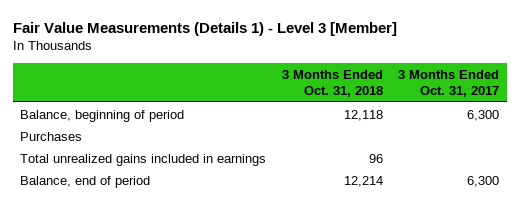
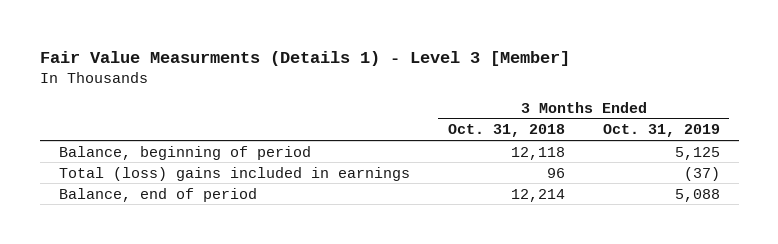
- Fair Value Measurements (Details 1) - Level 3 [Member]
+ Fair Value Measurments (Details 1) - Level 3 [Member]
- | 3 Months Ended Oct. 31, 2018 | 3 Months Ended Oct. 31, 2017
+ | 3 Months Ended Oct. 31, 2018 | 3 Months Ended Oct. 31, 2019
- Purchases
- Total unrealized gains included in earnings | 96 |
+ Total (loss) gains included in earnings | 96 | (37)

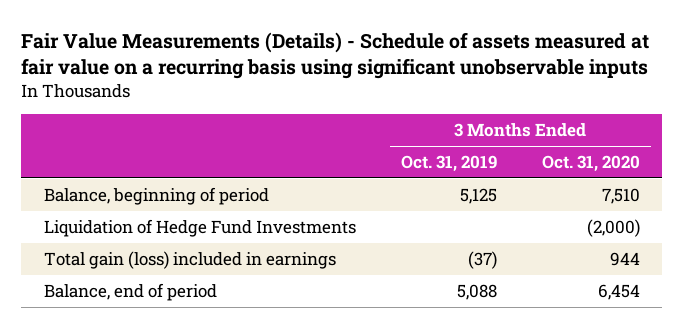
- Fair Value Measurments (Details 1) - Level 3 [Member]
+ Fair Value Measurements (Details) - Schedule of assets measured at fair value on a recurring basis using significant unobservable inputs
- | 3 Months Ended Oct. 31, 2018 | 3 Months Ended Oct. 31, 2019
+ | 3 Months Ended Oct. 31, 2019 | 3 Months Ended Oct. 31, 2020
- Total (loss) gains included in earnings | 96 | (37)
+ Liquidation of Hedge Fund Investments | | (2,000)
+ Total gain (loss) included in earnings | (37) | 944

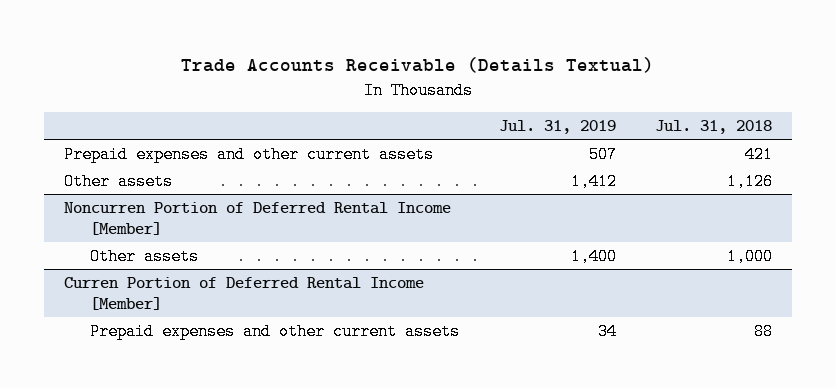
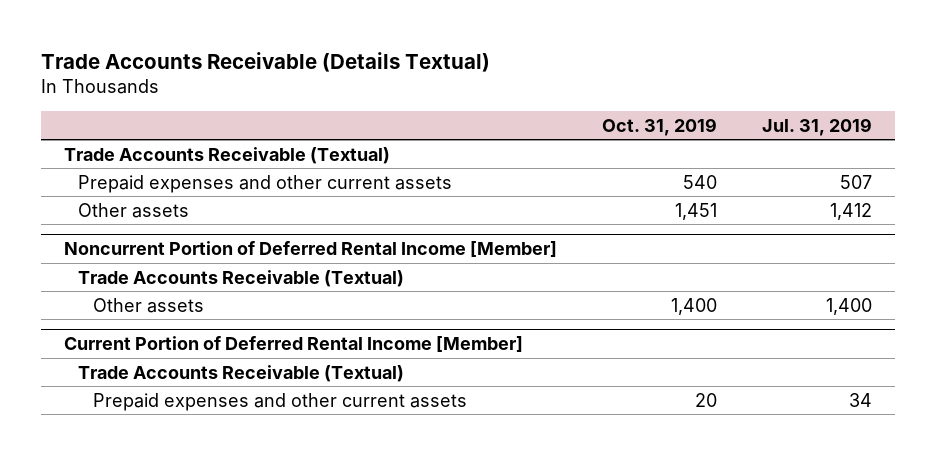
- | Jul. 31, 2019 | Jul. 31, 2018
+ | Oct. 31, 2019 | Jul. 31, 2019
+ Trade Accounts Receivable (Textual)
- Noncurren Portion of Deferred Rental Income [Member]
+ Noncurrent Portion of Deferred Rental Income [Member]
+ Trade Accounts Receivable (Textual)
- Curren Portion of Deferred Rental Income [Member]
+ Current Portion of Deferred Rental Income [Member]
+ Trade Accounts Receivable (Textual)

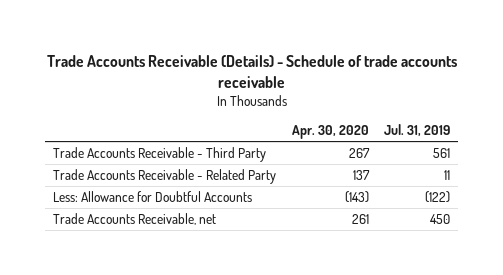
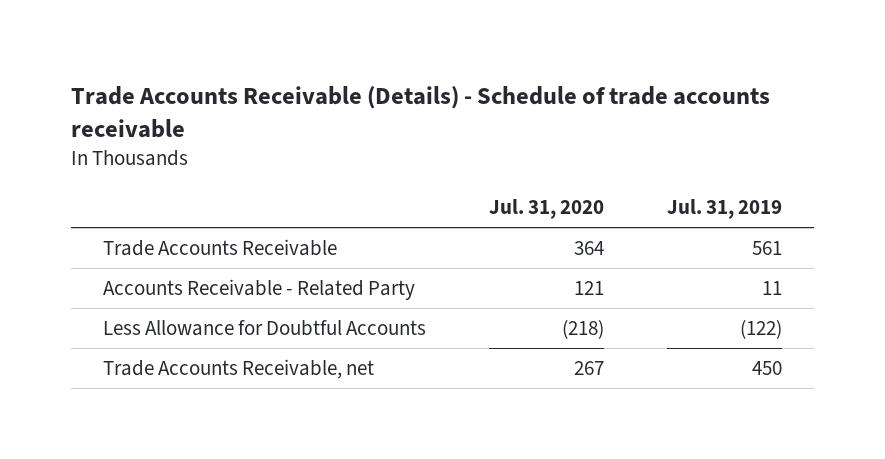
- | Apr. 30, 2020 | Jul. 31, 2019
+ | Jul. 31, 2020 | Jul. 31, 2019
- Trade Accounts Receivable - Third Party | 267 | 561
- Trade Accounts Receivable - Related Party | 137 | 11
- Less: Allowance for Doubtful Accounts | (143) | (122)
+ Trade Accounts Receivable | 364 | 561
+ Accounts Receivable - Related Party | 121 | 11
+ Less Allowance for Doubtful Accounts | (218) | (122)

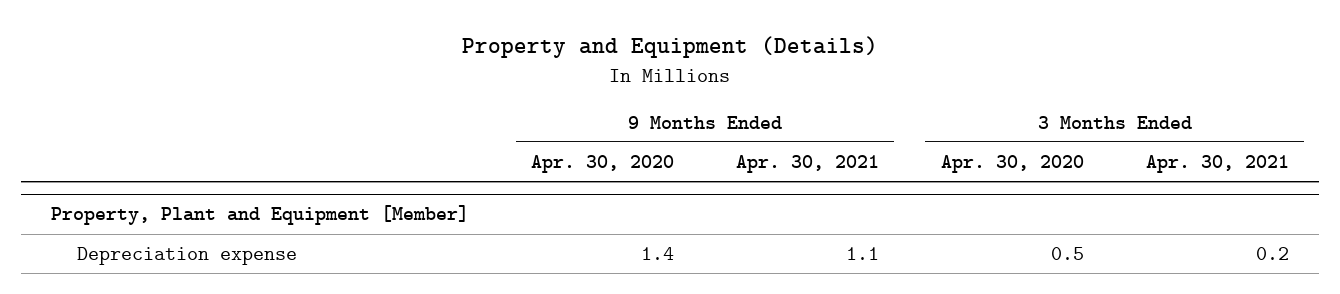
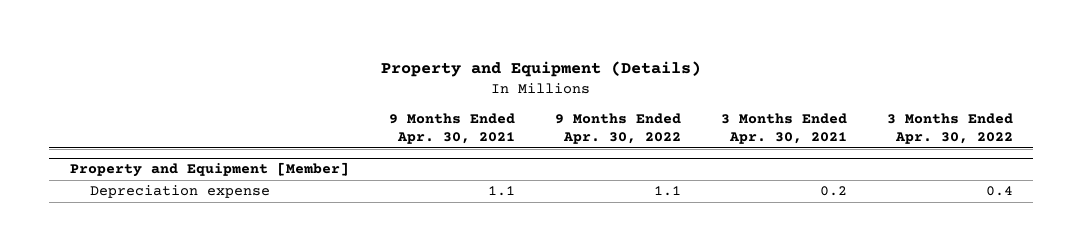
- | 9 Months Ended Apr. 30, 2020 | 9 Months Ended Apr. 30, 2021 | 3 Months Ended Apr. 30, 2020 | 3 Months Ended Apr. 30, 2021
+ | 9 Months Ended Apr. 30, 2021 | 9 Months Ended Apr. 30, 2022 | 3 Months Ended Apr. 30, 2021 | 3 Months Ended Apr. 30, 2022
- Property, Plant and Equipment [Member]
+ Property and Equipment [Member]

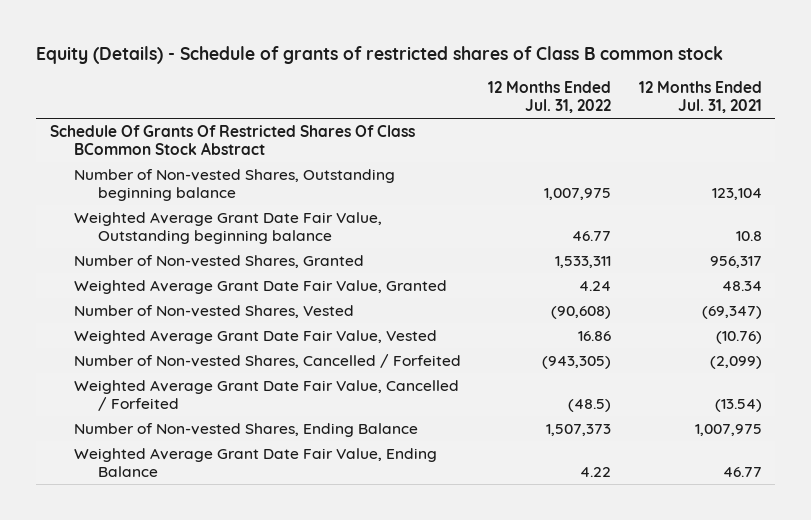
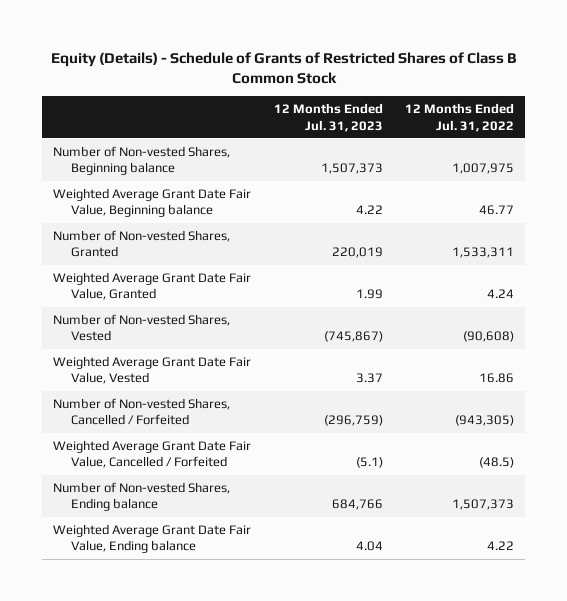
- Equity (Details) - Schedule of grants of restricted shares of Class B common stock
+ Equity (Details) - Schedule of Grants of Restricted Shares of Class B Common Stock
- | 12 Months Ended Jul. 31, 2022 | 12 Months Ended Jul. 31, 2021
+ | 12 Months Ended Jul. 31, 2023 | 12 Months Ended Jul. 31, 2022
- Schedule Of Grants Of Restricted Shares Of Class BCommon Stock Abstract
- Number of Non-vested Shares, Outstanding beginning balance | 1,007,975 | 123,104
- Weighted Average Grant Date Fair Value, Outstanding beginning balance | 46.77 | 10.8
+ Number of Non-vested Shares, Beginning balance | 1,507,373 | 1,007,975
+ Weighted Average Grant Date Fair Value, Beginning balance | 4.22 | 46.77
- Number of Non-vested Shares, Ending Balance | 1,507,373 | 1,007,975
- Weighted Average Grant Date Fair Value, Ending Balance | 4.22 | 46.77
+ Number of Non-vested Shares, Ending balance | 684,766 | 1,507,373
+ Weighted Average Grant Date Fair Value, Ending balance | 4.04 | 4.22

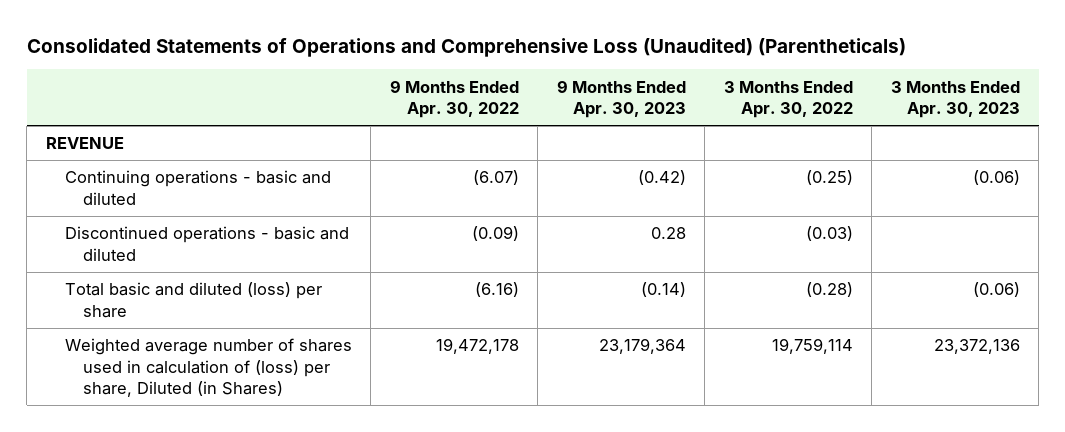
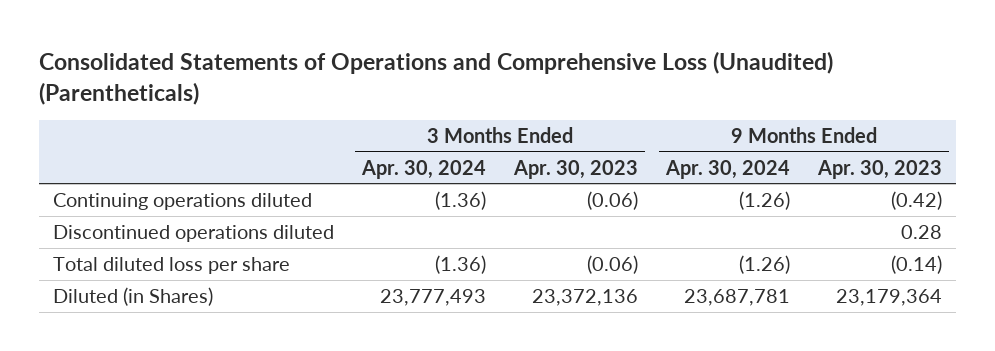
- | 9 Months Ended Apr. 30, 2022 | 9 Months Ended Apr. 30, 2023 | 3 Months Ended Apr. 30, 2022 | 3 Months Ended Apr. 30, 2023
+ | 3 Months Ended Apr. 30, 2024 | 3 Months Ended Apr. 30, 2023 | 9 Months Ended Apr. 30, 2024 | 9 Months Ended Apr. 30, 2023
- REVENUE
- Continuing operations - basic and diluted | (6.07) | (0.42) | (0.25) | (0.06)
- Discontinued operations - basic and diluted | (0.09) | 0.28 | (0.03) |
- Total basic and diluted (loss) per share | (6.16) | (0.14) | (0.28) | (0.06)
- Weighted average number of shares used in calculation of (loss) per share, Diluted (in Shares) | 19,472,178 | 23,179,364 | 19,759,114 | 23,372,136
+ Continuing operations diluted | (1.36) | (0.06) | (1.26) | (0.42)
+ Discontinued operations diluted | | | | 0.28
+ Total diluted loss per share | (1.36) | (0.06) | (1.26) | (0.14)
+ Diluted (in Shares) | 23,777,493 | 23,372,136 | 23,687,781 | 23,179,364

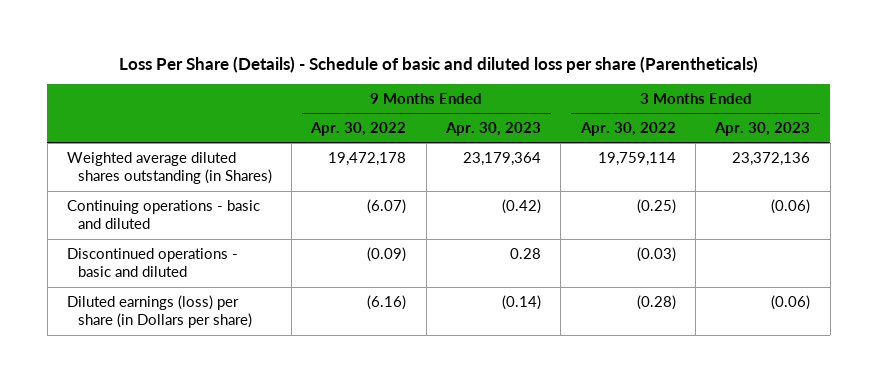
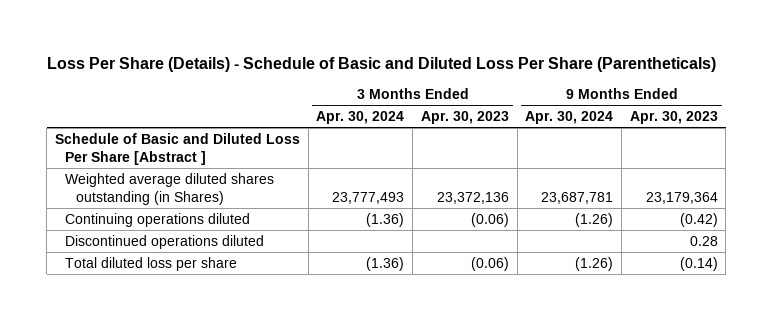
- Loss Per Share (Details) - Schedule of basic and diluted loss per share (Parentheticals)
+ Loss Per Share (Details) - Schedule of Basic and Diluted Loss Per Share (Parentheticals)
- | 9 Months Ended Apr. 30, 2022 | 9 Months Ended Apr. 30, 2023 | 3 Months Ended Apr. 30, 2022 | 3 Months Ended Apr. 30, 2023
+ | 3 Months Ended Apr. 30, 2024 | 3 Months Ended Apr. 30, 2023 | 9 Months Ended Apr. 30, 2024 | 9 Months Ended Apr. 30, 2023
+ Schedule of Basic and Diluted Loss Per Share [Abstract ]
- Continuing operations - basic and diluted | (6.07) | (0.42) | (0.25) | (0.06)
- Discontinued operations - basic and diluted | (0.09) | 0.28 | (0.03) |
- Diluted earnings (loss) per share (in Dollars per share) | (6.16) | (0.14) | (0.28) | (0.06)
+ Continuing operations diluted | (1.36) | (0.06) | (1.26) | (0.42)
+ Discontinued operations diluted | | | | 0.28
+ Total diluted loss per share | (1.36) | (0.06) | (1.26) | (0.14)

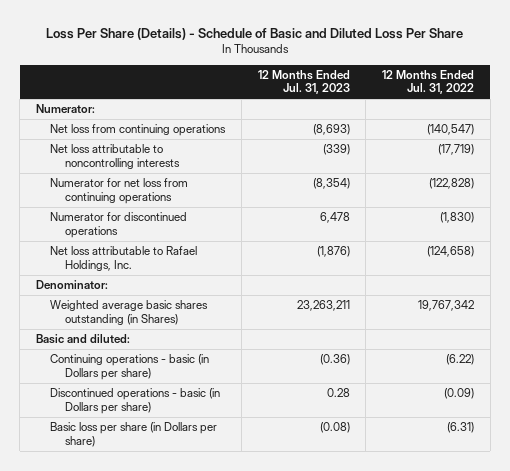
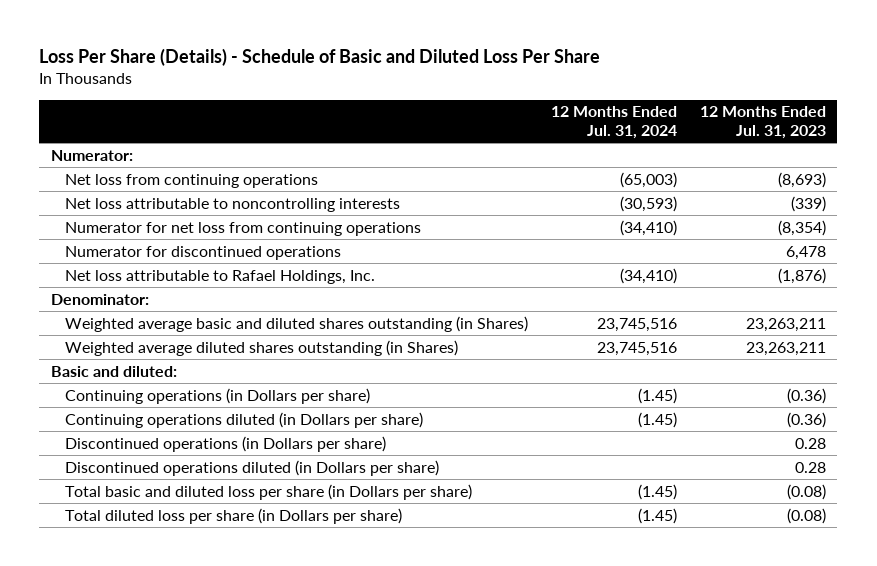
- | 12 Months Ended Jul. 31, 2023 | 12 Months Ended Jul. 31, 2022
+ | 12 Months Ended Jul. 31, 2024 | 12 Months Ended Jul. 31, 2023
- Weighted average basic shares outstanding (in Shares) | 23,263,211 | 19,767,342
+ Weighted average basic and diluted shares outstanding (in Shares) | 23,745,516 | 23,263,211
+ Weighted average diluted shares outstanding (in Shares) | 23,745,516 | 23,263,211
- Continuing operations - basic (in Dollars per share) | (0.36) | (6.22)
- Discontinued operations - basic (in Dollars per share) | 0.28 | (0.09)
- Basic loss per share (in Dollars per share) | (0.08) | (6.31)
+ Continuing operations (in Dollars per share) | (1.45) | (0.36)
+ Continuing operations diluted (in Dollars per share) | (1.45) | (0.36)
+ Discontinued operations (in Dollars per share) | | 0.28
+ Discontinued operations diluted (in Dollars per share) | | 0.28
+ Total basic and diluted loss per share (in Dollars per share) | (1.45) | (0.08)
+ Total diluted loss per share (in Dollars per share) | (1.45) | (0.08)

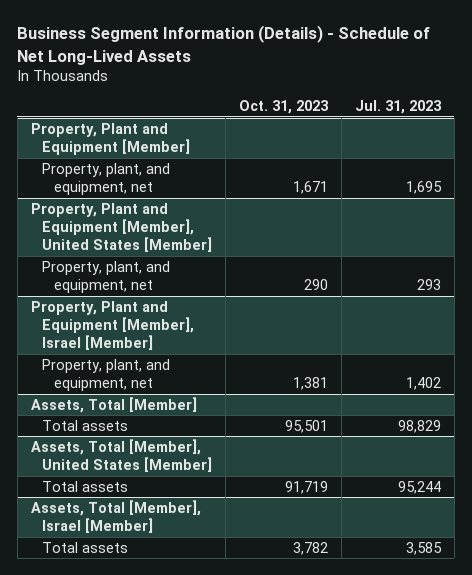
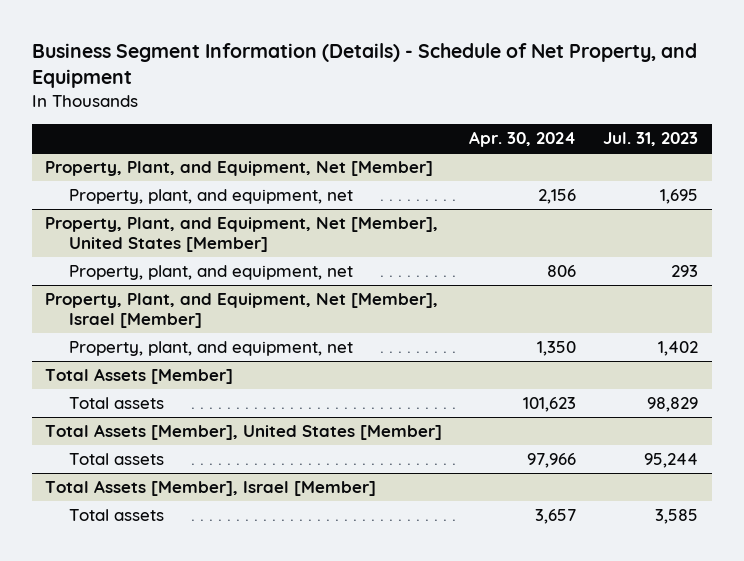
- Business Segment Information (Details) - Schedule of Net Long-Lived Assets
+ Business Segment Information (Details) - Schedule of Net Property, and Equipment
- | Oct. 31, 2023 | Jul. 31, 2023
+ | Apr. 30, 2024 | Jul. 31, 2023
- Property, Plant and Equipment [Member]
+ Property, Plant, and Equipment, Net [Member]
- Property, Plant and Equipment [Member], United States [Member]
+ Property, Plant, and Equipment, Net [Member], United States [Member]
- Property, Plant and Equipment [Member], Israel [Member]
+ Property, Plant, and Equipment, Net [Member], Israel [Member]
- Assets, Total [Member]
+ Total Assets [Member]
- Assets, Total [Member], United States [Member]
+ Total Assets [Member], United States [Member]
- Assets, Total [Member], Israel [Member]
+ Total Assets [Member], Israel [Member]

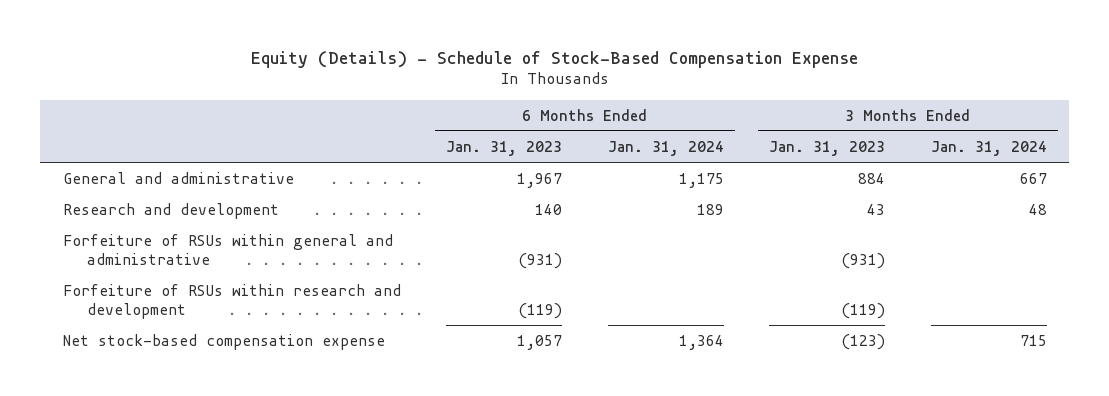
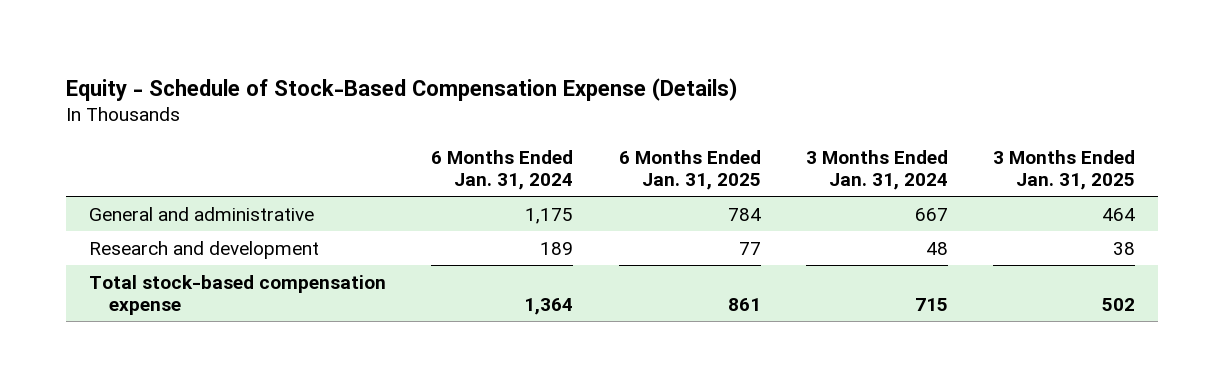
- Equity (Details) - Schedule of Stock-Based Compensation Expense
+ Equity - Schedule of Stock-Based Compensation Expense (Details)
- | 6 Months Ended Jan. 31, 2023 | 6 Months Ended Jan. 31, 2024 | 3 Months Ended Jan. 31, 2023 | 3 Months Ended Jan. 31, 2024
+ | 6 Months Ended Jan. 31, 2024 | 6 Months Ended Jan. 31, 2025 | 3 Months Ended Jan. 31, 2024 | 3 Months Ended Jan. 31, 2025
- Forfeiture of RSUs within general and administrative | (931) | | (931) |
- Forfeiture of RSUs within research and development | (119) | | (119) |
- Net stock-based compensation expense | 1,057 | 1,364 | (123) | 715
+ Total stock-based compensation expense | 1,364 | 861 | 715 | 502

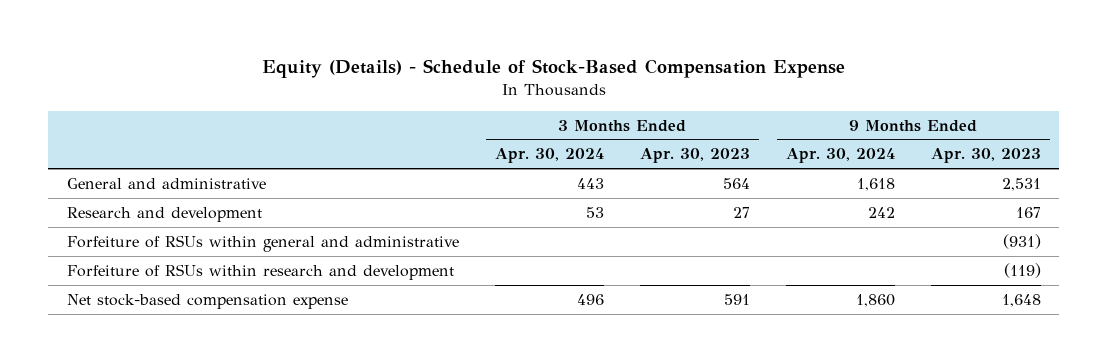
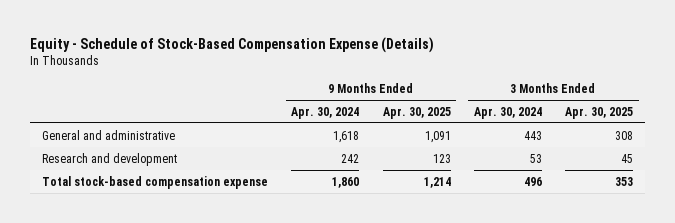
- Equity (Details) - Schedule of Stock-Based Compensation Expense
+ Equity - Schedule of Stock-Based Compensation Expense (Details)
- | 3 Months Ended Apr. 30, 2024 | 3 Months Ended Apr. 30, 2023 | 9 Months Ended Apr. 30, 2024 | 9 Months Ended Apr. 30, 2023
+ | 9 Months Ended Apr. 30, 2024 | 9 Months Ended Apr. 30, 2025 | 3 Months Ended Apr. 30, 2024 | 3 Months Ended Apr. 30, 2025
- Forfeiture of RSUs within general and administrative | | | | (931)
- Forfeiture of RSUs within research and development | | | | (119)
- Net stock-based compensation expense | 496 | 591 | 1,860 | 1,648
+ Total stock-based compensation expense | 1,860 | 1,214 | 496 | 353

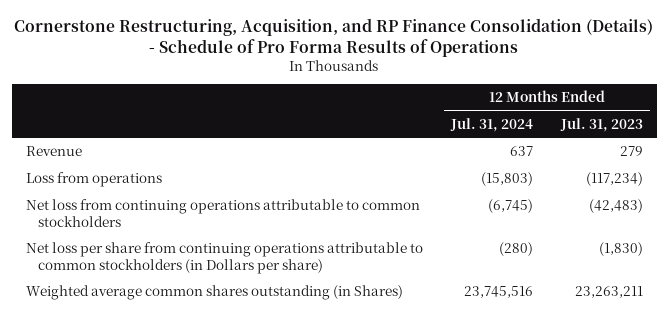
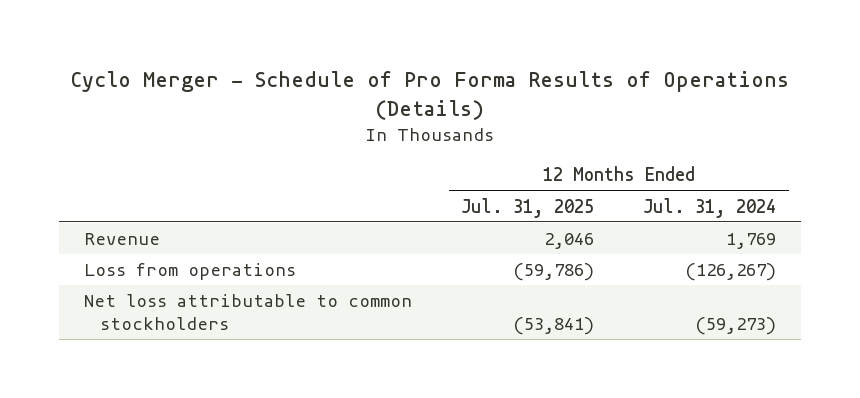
- Cornerstone Restructuring, Acquisition, and RP Finance Consolidation (Details) - Schedule of Pro Forma Results of Operations
+ Cyclo Merger - Schedule of Pro Forma Results of Operations (Details)
- | 12 Months Ended Jul. 31, 2024 | 12 Months Ended Jul. 31, 2023
+ | 12 Months Ended Jul. 31, 2025 | 12 Months Ended Jul. 31, 2024
- Revenue | 637 | 279
- Loss from operations | (15,803) | (117,234)
- Net loss from continuing operations attributable to common stockholders | (6,745) | (42,483)
- Net loss per share from continuing operations attributable to common stockholders (in Dollars per share) | (280) | (1,830)
- Weighted average common shares outstanding (in Shares) | 23,745,516 | 23,263,211
+ Revenue | 2,046 | 1,769
+ Loss from operations | (59,786) | (126,267)
+ Net loss attributable to common stockholders | (53,841) | (59,273)

